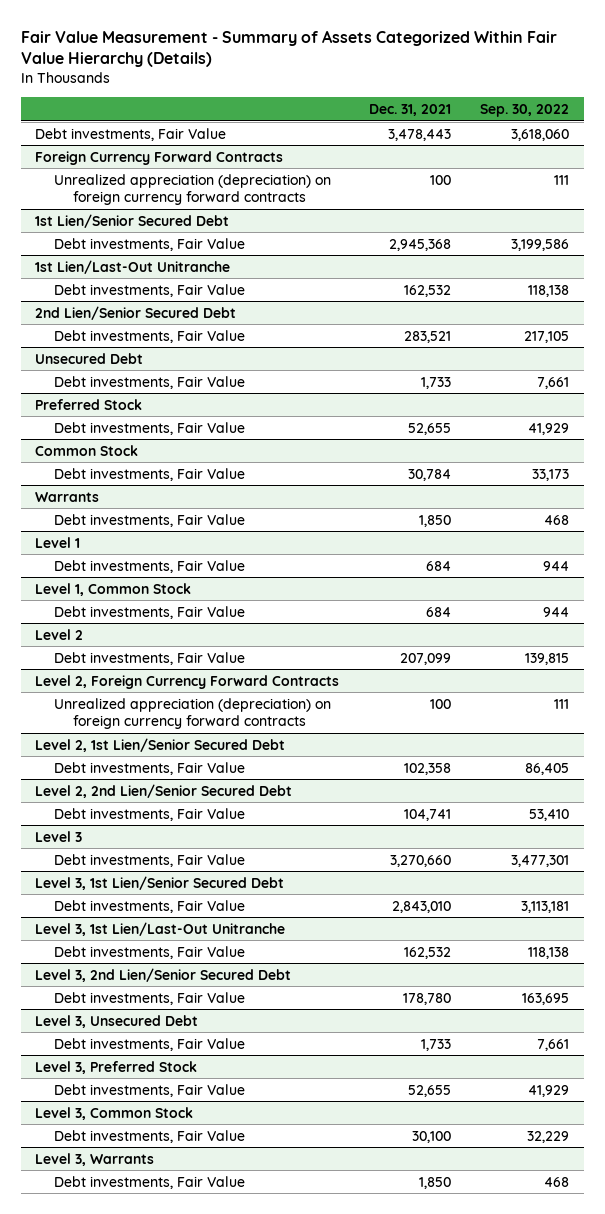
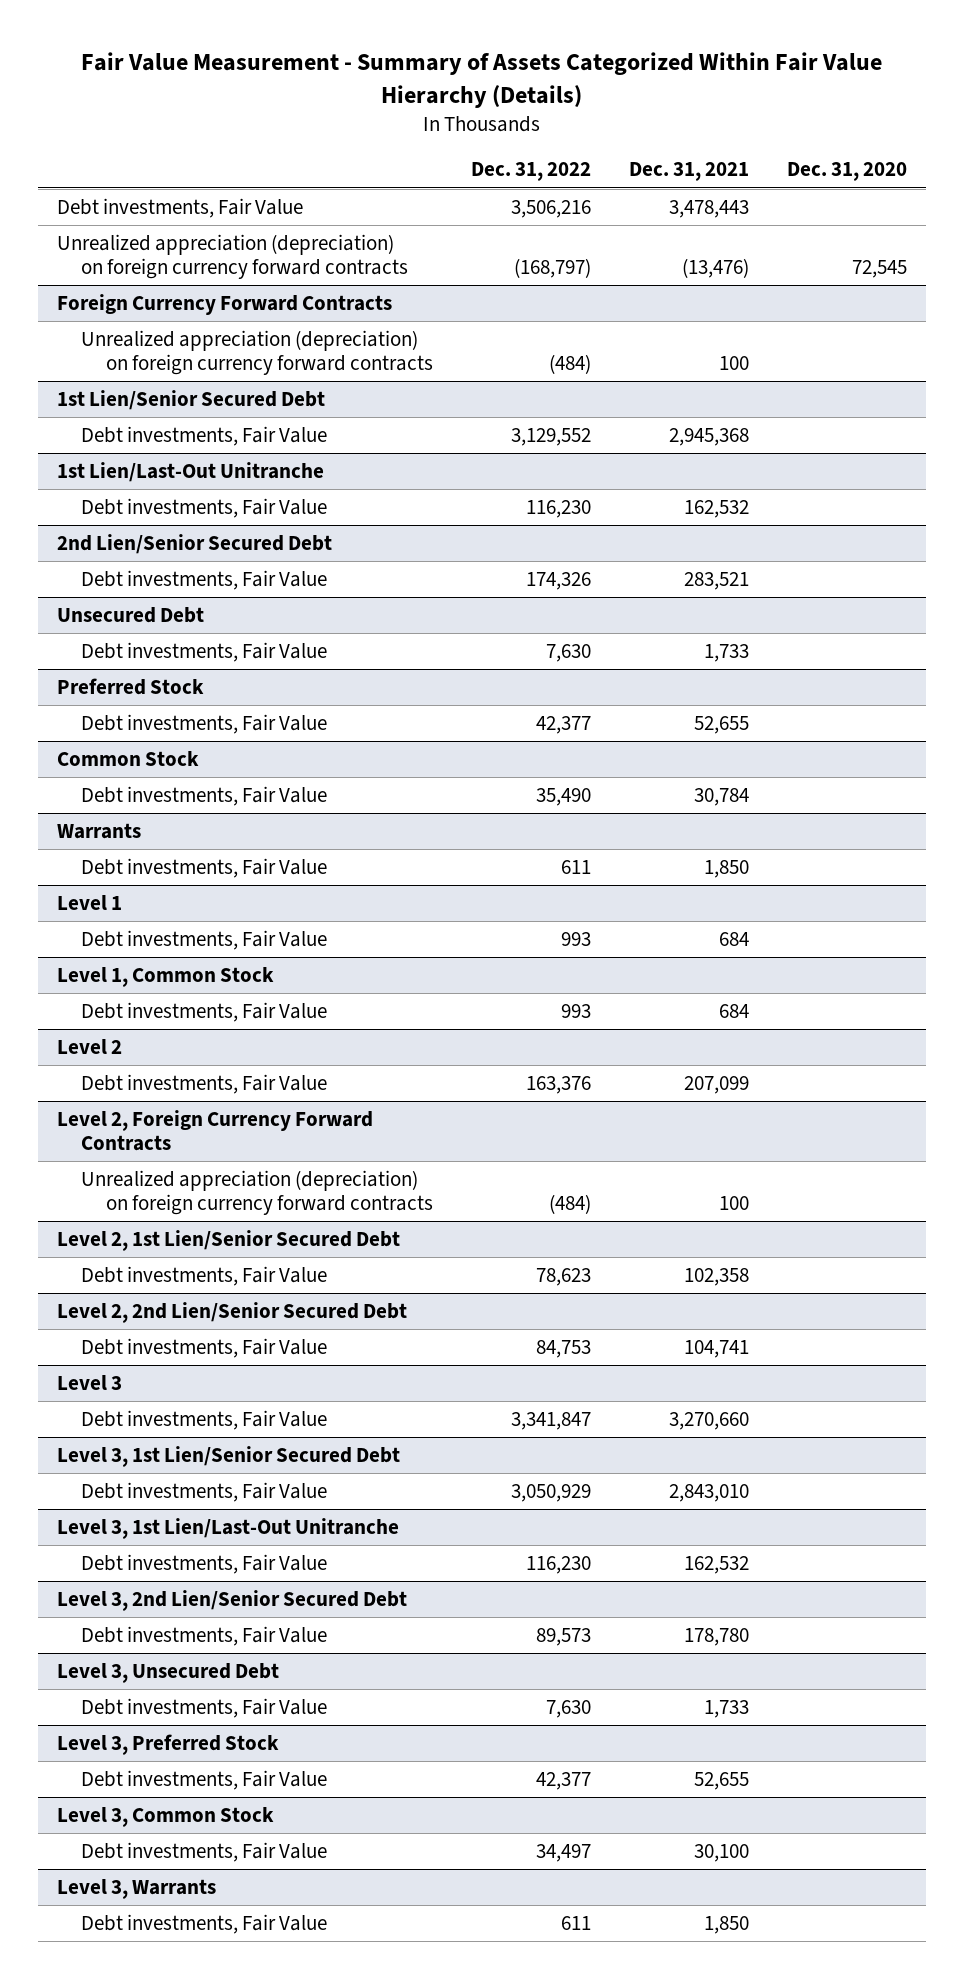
- | Dec. 31, 2021 | Sep. 30, 2022
+ | Dec. 31, 2022 | Dec. 31, 2021 | Dec. 31, 2020
+ Unrealized appreciation (depreciation) on foreign currency forward contracts | (168,797) | (13,476) | 72,545

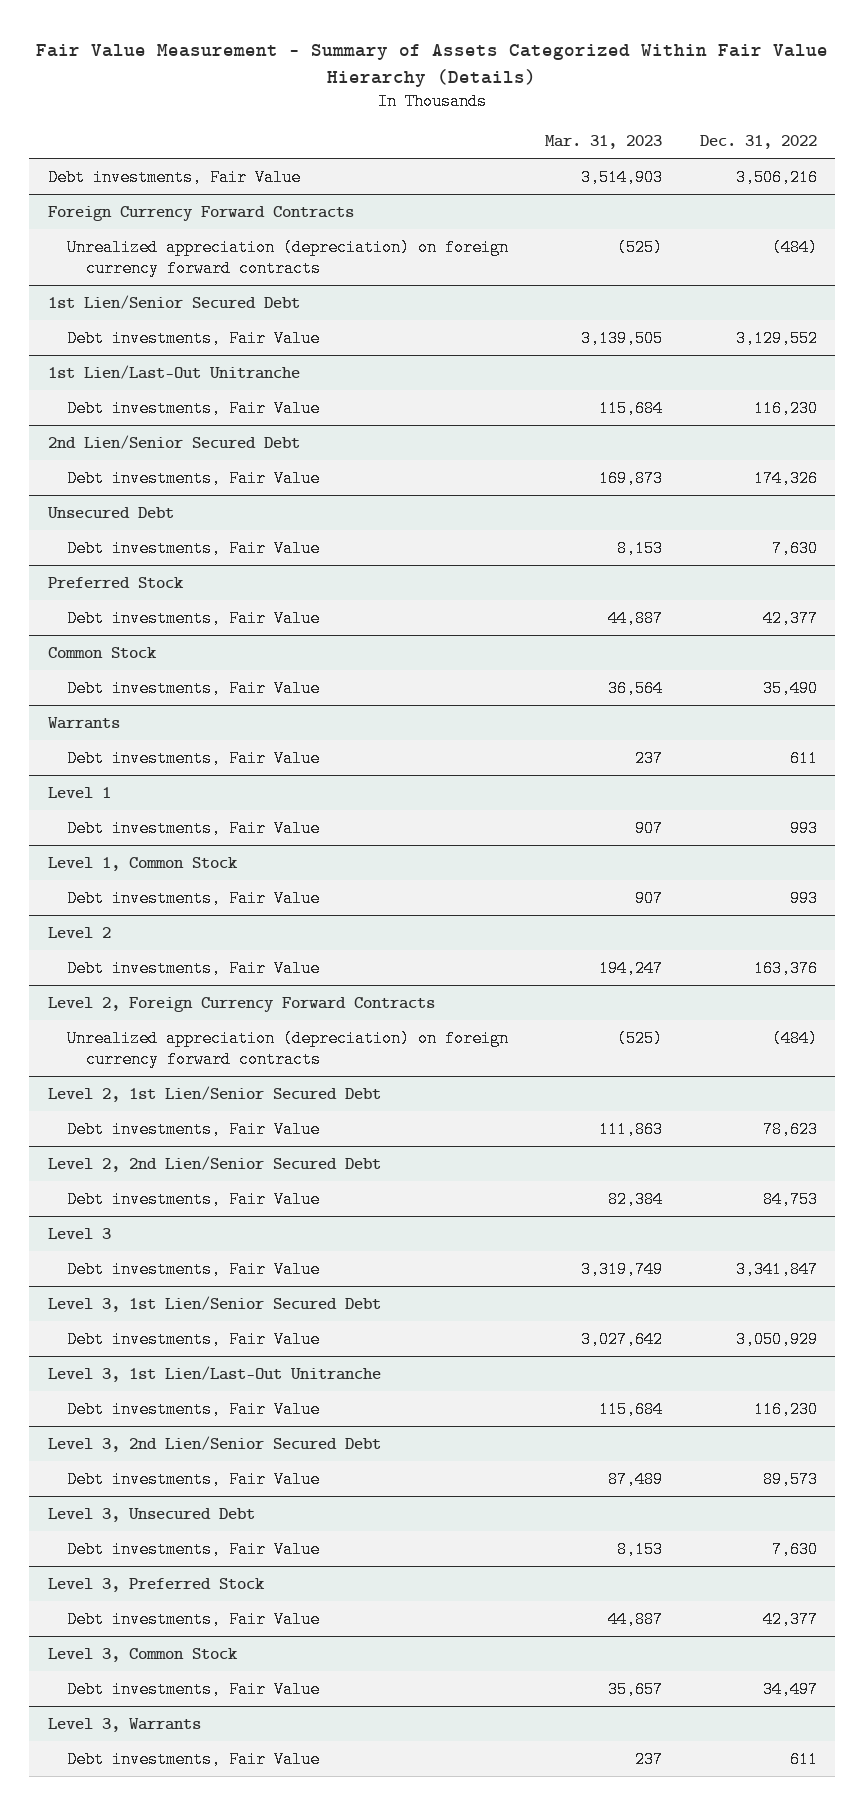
- | Dec. 31, 2022 | Dec. 31, 2021 | Dec. 31, 2020
+ | Mar. 31, 2023 | Dec. 31, 2022
- Unrealized appreciation (depreciation) on foreign currency forward contracts | (168,797) | (13,476) | 72,545

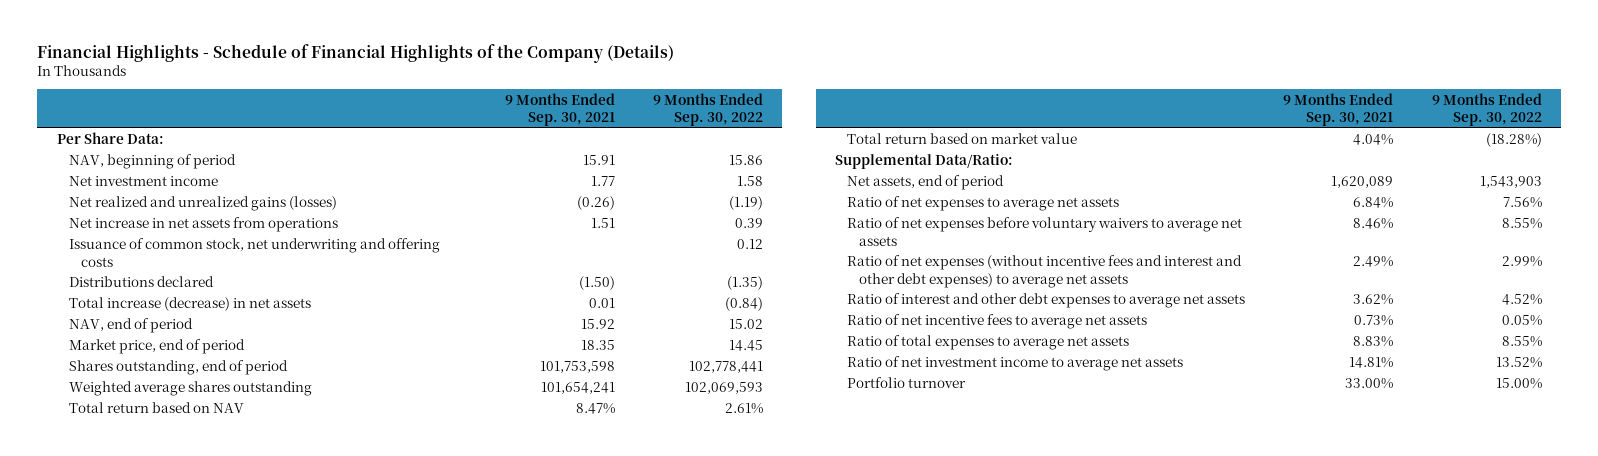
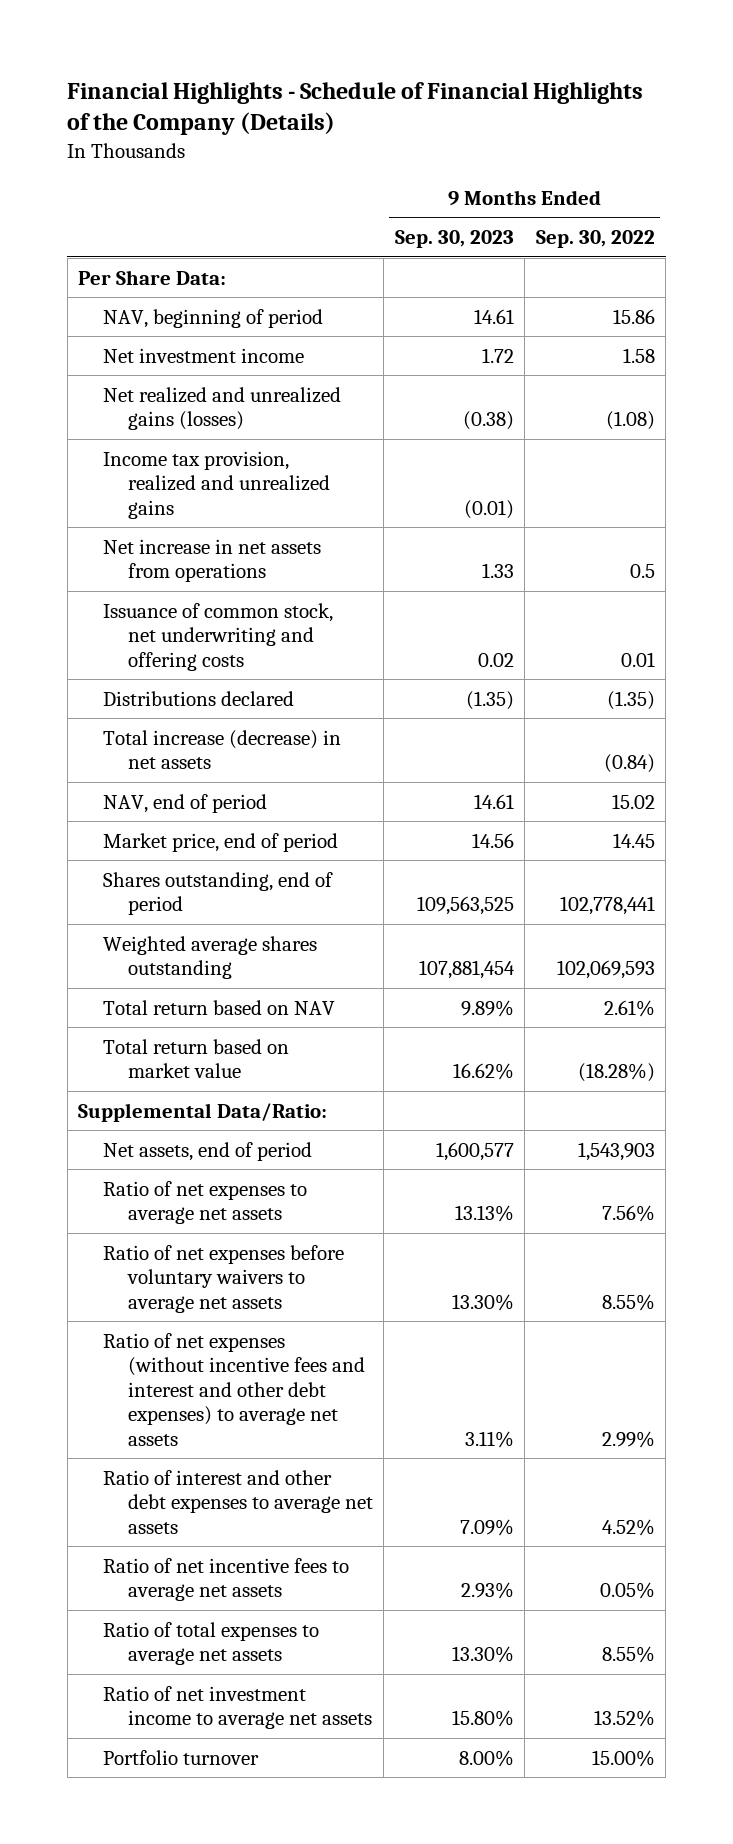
- | 9 Months Ended Sep. 30, 2021 | 9 Months Ended Sep. 30, 2022
+ | 9 Months Ended Sep. 30, 2023 | 9 Months Ended Sep. 30, 2022
- Net realized and unrealized gains (losses) | (0.26) | (1.19)
- Net increase in net assets from operations | 1.51 | 0.39
- Issuance of common stock, net underwriting and offering costs | | 0.12
+ Net realized and unrealized gains (losses) | (0.38) | (1.08)
+ Income tax provision, realized and unrealized gains | (0.01) |
+ Net increase in net assets from operations | 1.33 | 0.5
+ Issuance of common stock, net underwriting and offering costs | 0.02 | 0.01

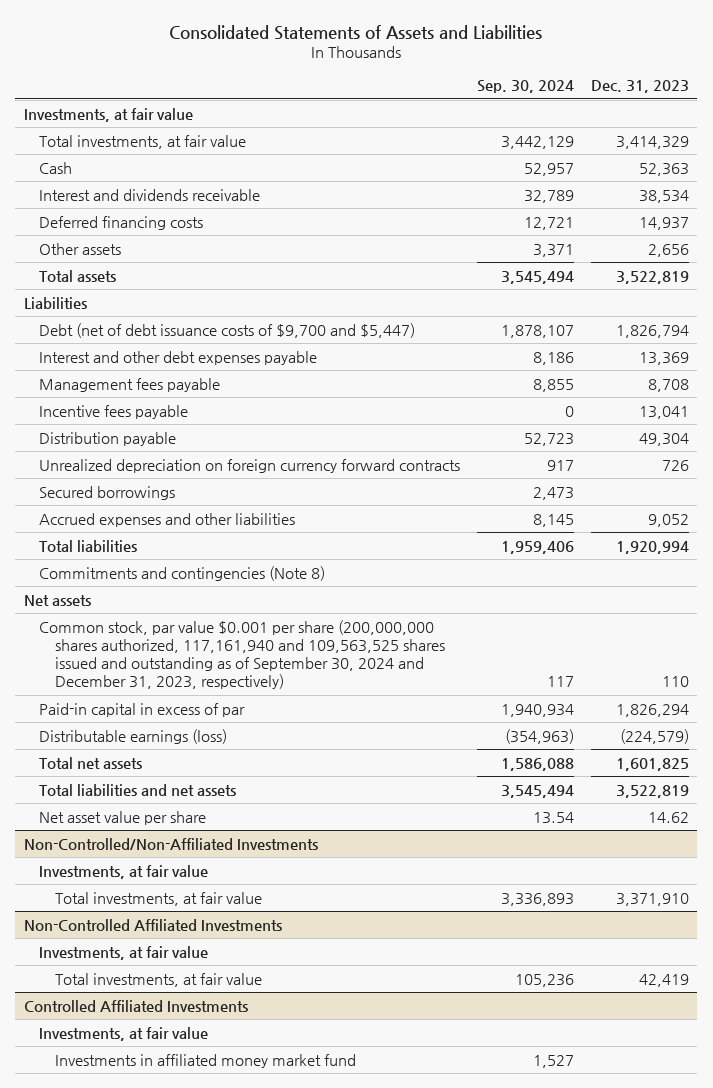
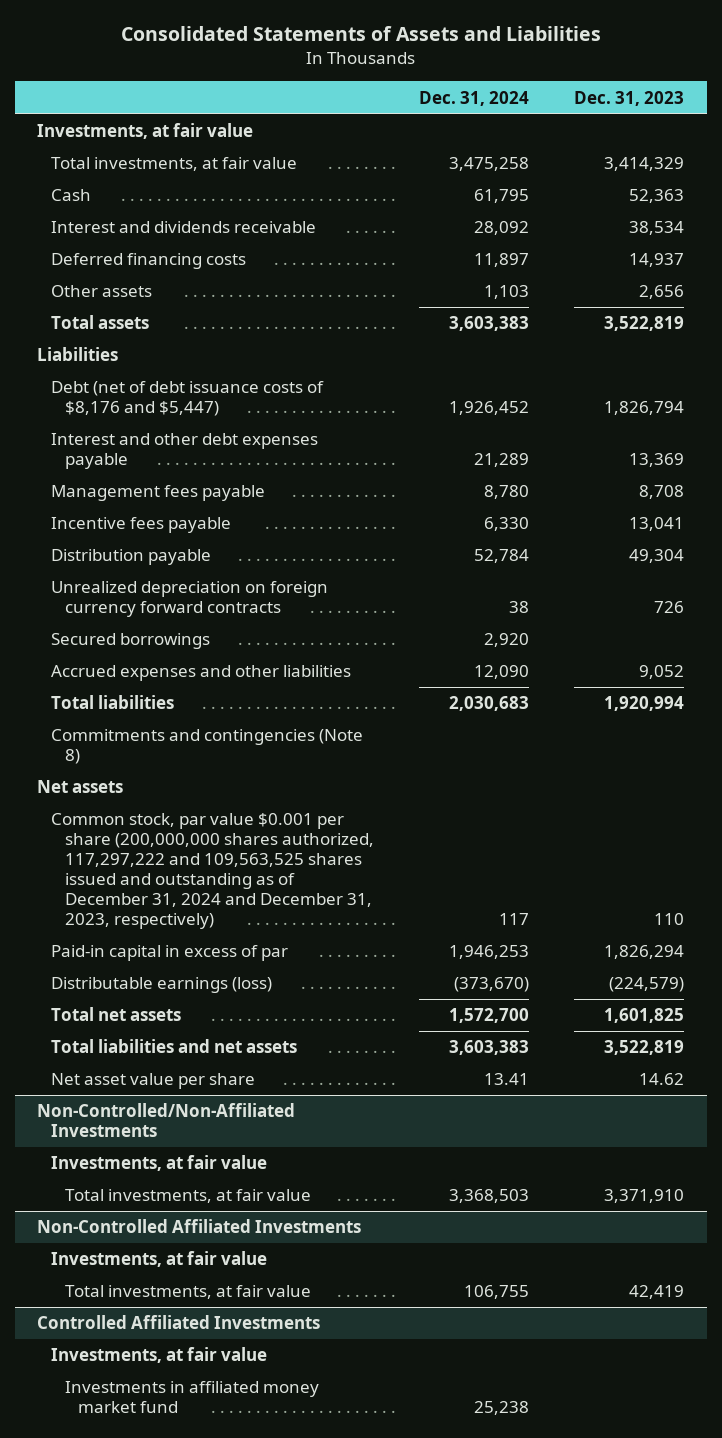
- | Sep. 30, 2024 | Dec. 31, 2023
+ | Dec. 31, 2024 | Dec. 31, 2023
- Debt (net of debt issuance costs of $9,700 and $5,447) | 1,878,107 | 1,826,794
+ Debt (net of debt issuance costs of $8,176 and $5,447) | 1,926,452 | 1,826,794
- Common stock, par value $0.001 per share (200,000,000 shares authorized, 117,161,940 and 109,563,525 shares issued and outstanding as of September 30, 2024 and December 31, 2023, respectively) | 117 | 110
+ Common stock, par value $0.001 per share (200,000,000 shares authorized, 117,297,222 and 109,563,525 shares issued and outstanding as of December 31, 2024 and December 31, 2023, respectively) | 117 | 110

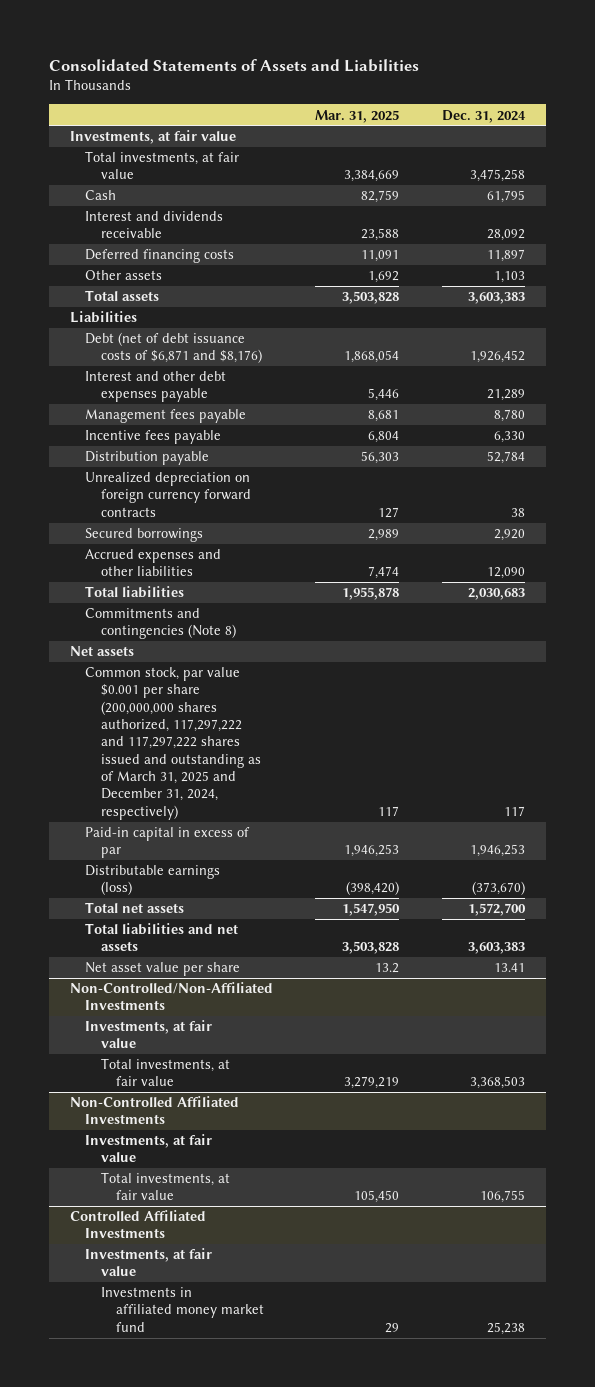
- | Dec. 31, 2024 | Dec. 31, 2023
+ | Mar. 31, 2025 | Dec. 31, 2024
- Debt (net of debt issuance costs of $8,176 and $5,447) | 1,926,452 | 1,826,794
+ Debt (net of debt issuance costs of $6,871 and $8,176) | 1,868,054 | 1,926,452
- Common stock, par value $0.001 per share (200,000,000 shares authorized, 117,297,222 and 109,563,525 shares issued and outstanding as of December 31, 2024 and December 31, 2023, respectively) | 117 | 110
+ Common stock, par value $0.001 per share (200,000,000 shares authorized, 117,297,222 and 117,297,222 shares issued and outstanding as of March 31, 2025 and December 31, 2024, respectively) | 117 | 117

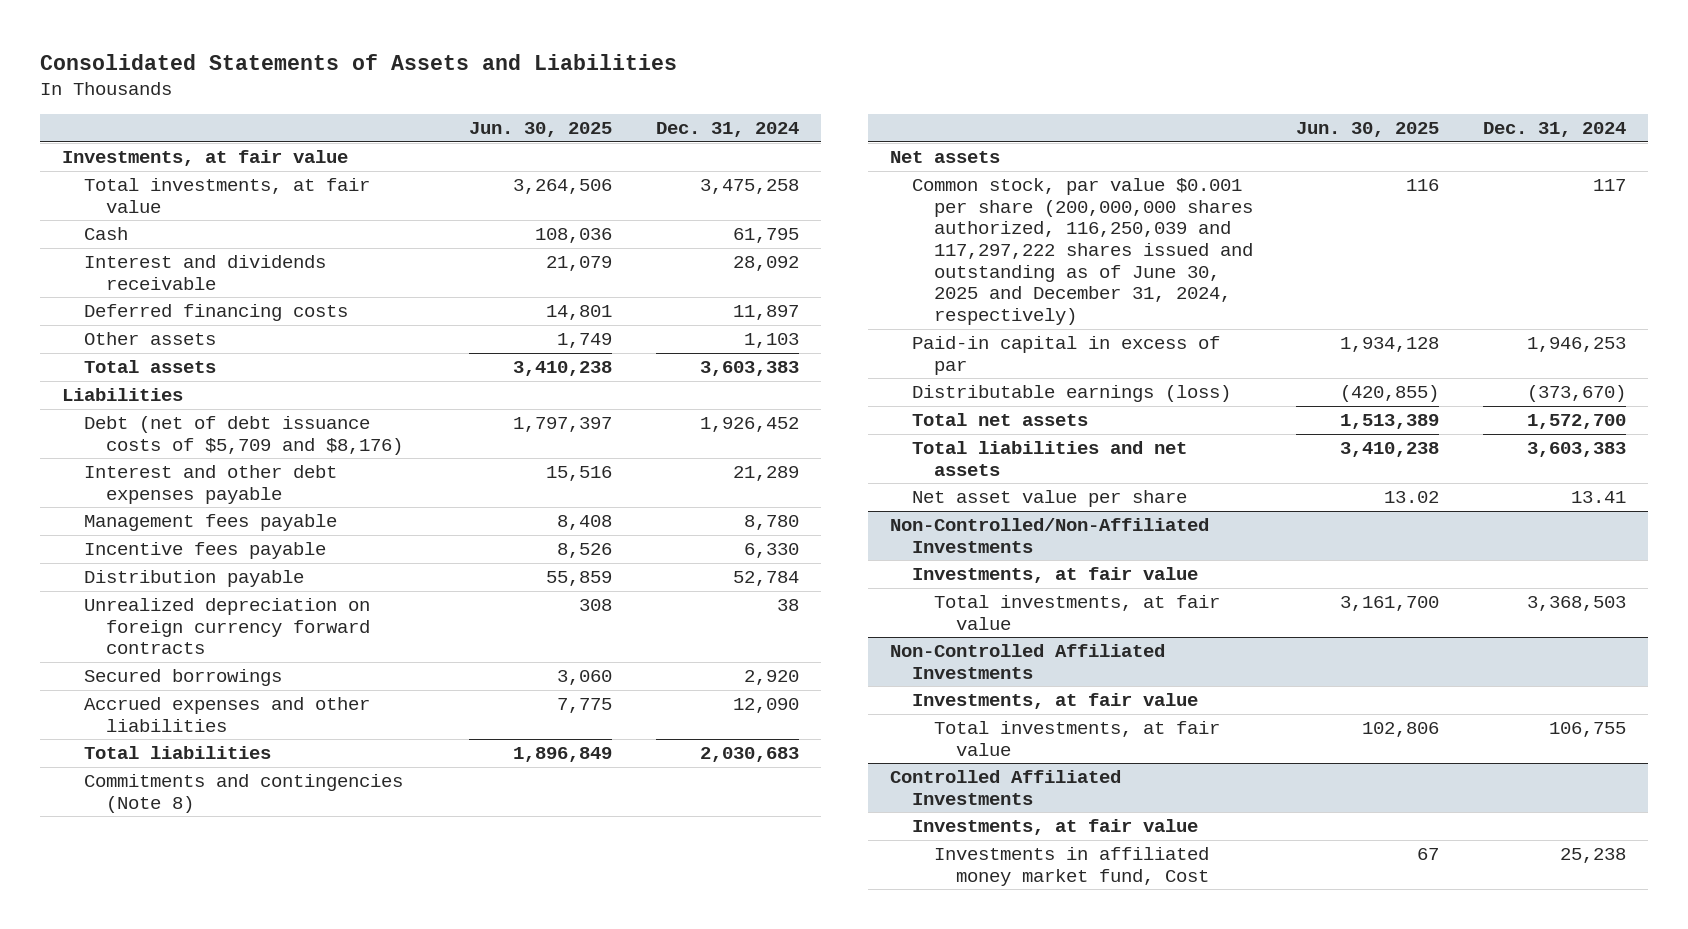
- | Mar. 31, 2025 | Dec. 31, 2024
+ | Jun. 30, 2025 | Dec. 31, 2024
- Debt (net of debt issuance costs of $6,871 and $8,176) | 1,868,054 | 1,926,452
+ Debt (net of debt issuance costs of $5,709 and $8,176) | 1,797,397 | 1,926,452
- Common stock, par value $0.001 per share (200,000,000 shares authorized, 117,297,222 and 117,297,222 shares issued and outstanding as of March 31, 2025 and December 31, 2024, respectively) | 117 | 117
+ Common stock, par value $0.001 per share (200,000,000 shares authorized, 116,250,039 and 117,297,222 shares issued and outstanding as of June 30, 2025 and December 31, 2024, respectively) | 116 | 117
@ Controlled Affiliated Investments
- Investments in affiliated money market fund | 29 | 25,238
+ Investments in affiliated money market fund, Cost | 67 | 25,238

